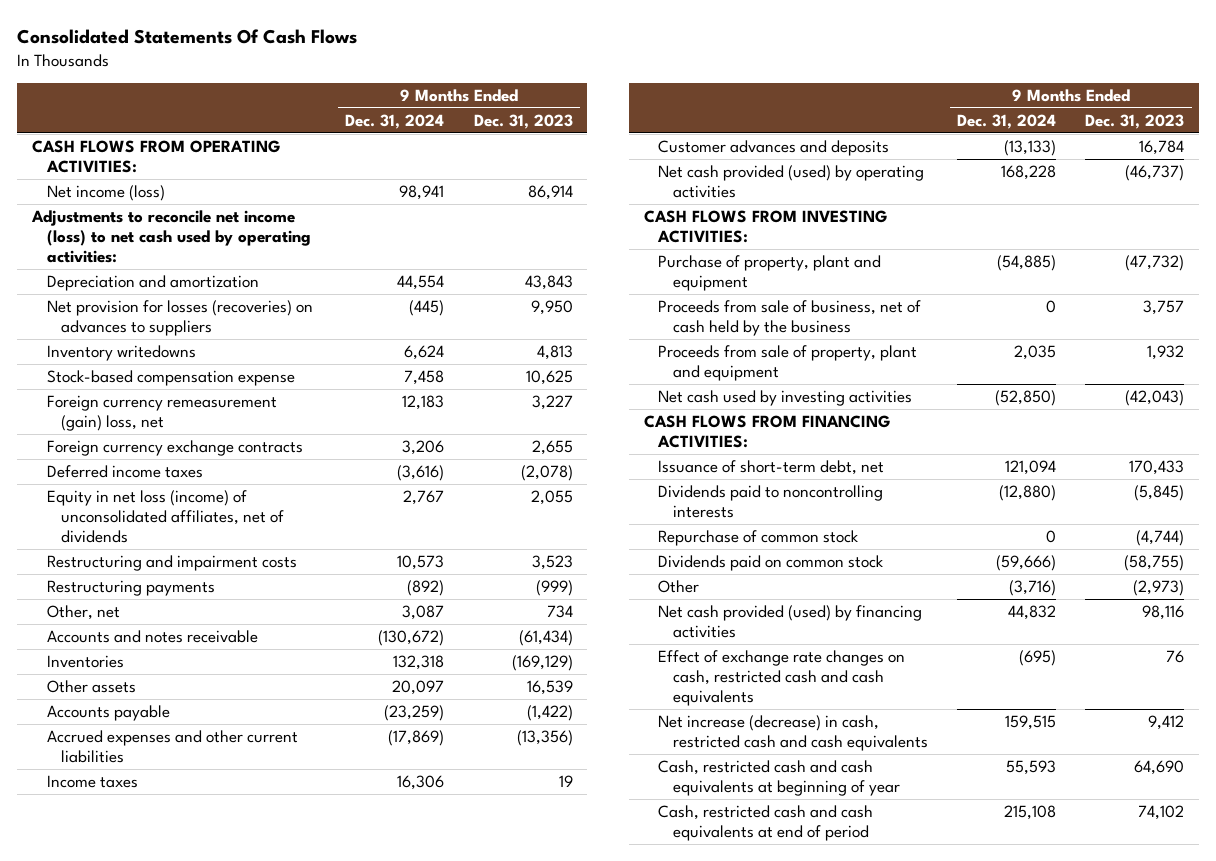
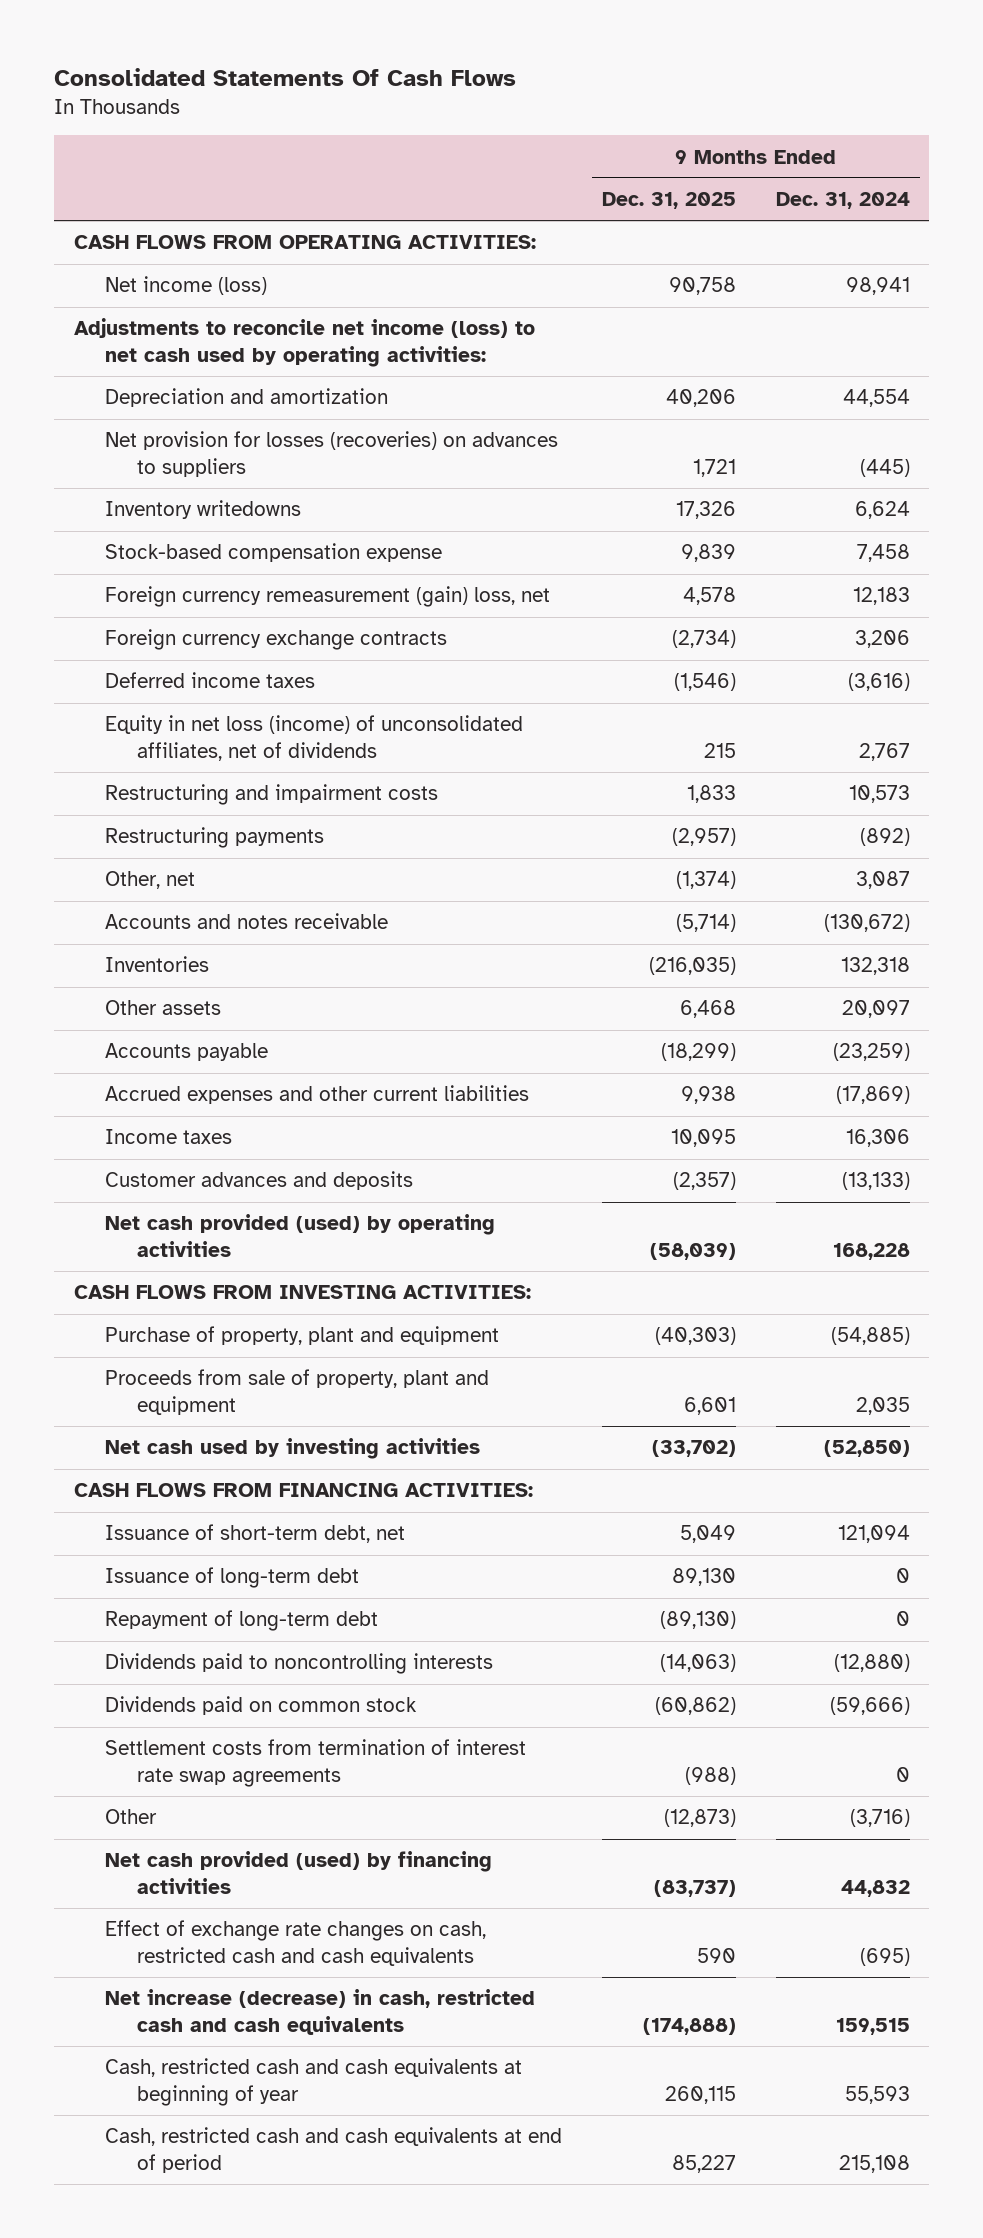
- | 9 Months Ended Dec. 31, 2024 | 9 Months Ended Dec. 31, 2023
+ | 9 Months Ended Dec. 31, 2025 | 9 Months Ended Dec. 31, 2024
- Proceeds from sale of business, net of cash held by the business | 0 | 3,757
+ Issuance of long-term debt | 89,130 | 0
+ Repayment of long-term debt | (89,130) | 0
- Repurchase of common stock | 0 | (4,744)
+ Settlement costs from termination of interest rate swap agreements | (988) | 0

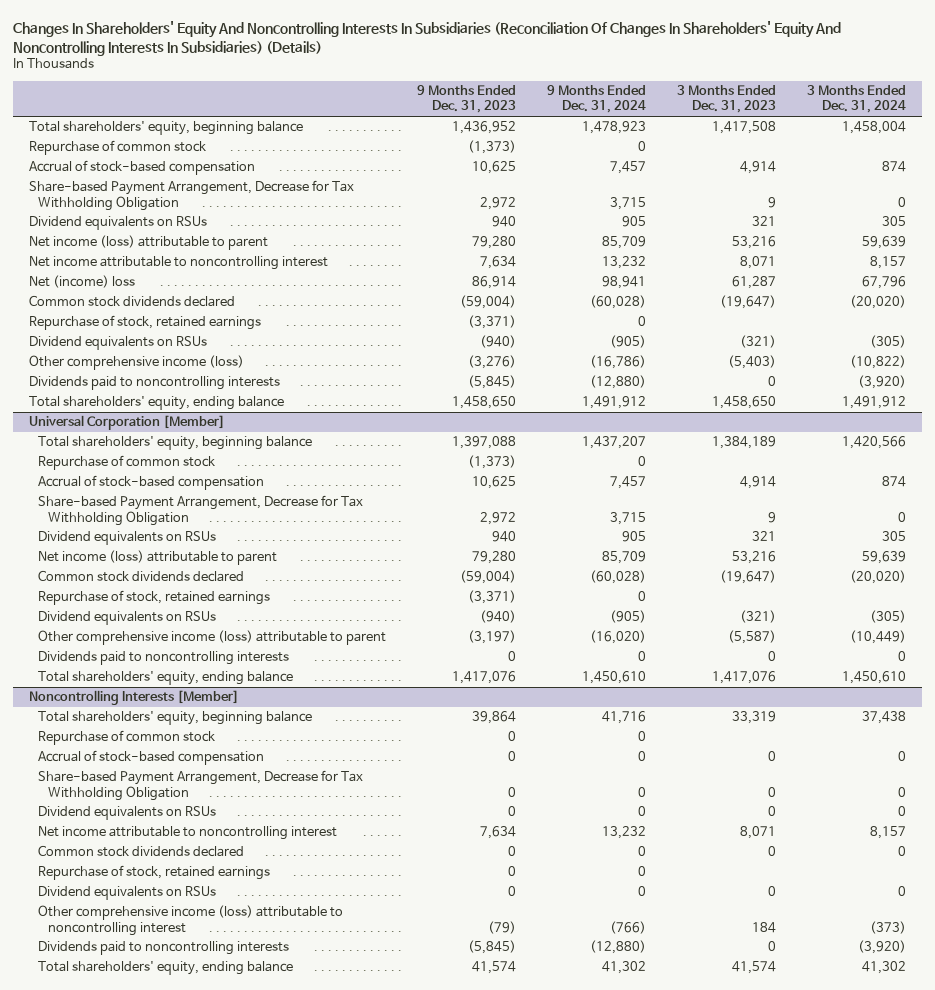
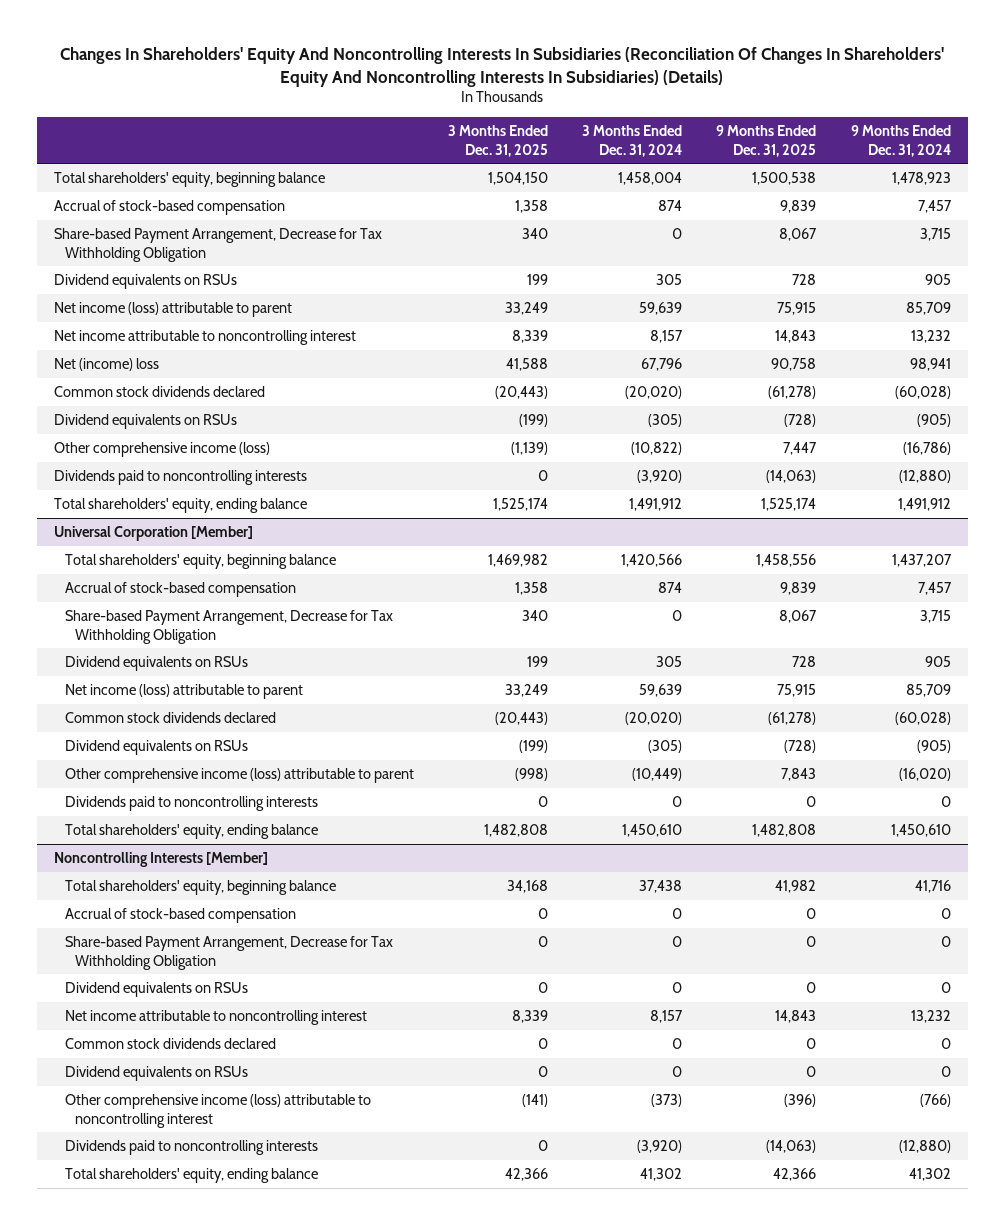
- | 9 Months Ended Dec. 31, 2023 | 9 Months Ended Dec. 31, 2024 | 3 Months Ended Dec. 31, 2023 | 3 Months Ended Dec. 31, 2024
+ | 3 Months Ended Dec. 31, 2025 | 3 Months Ended Dec. 31, 2024 | 9 Months Ended Dec. 31, 2025 | 9 Months Ended Dec. 31, 2024
- Repurchase of common stock | (1,373) | 0 | |
- Repurchase of stock, retained earnings | (3,371) | 0 | |
@ Universal Corporation [Member]
- Repurchase of common stock | (1,373) | 0 | |
- Repurchase of stock, retained earnings | (3,371) | 0 | |
@ Noncontrolling Interests [Member]
- Repurchase of common stock | 0 | 0 | |
- Repurchase of stock, retained earnings | 0 | 0 | |

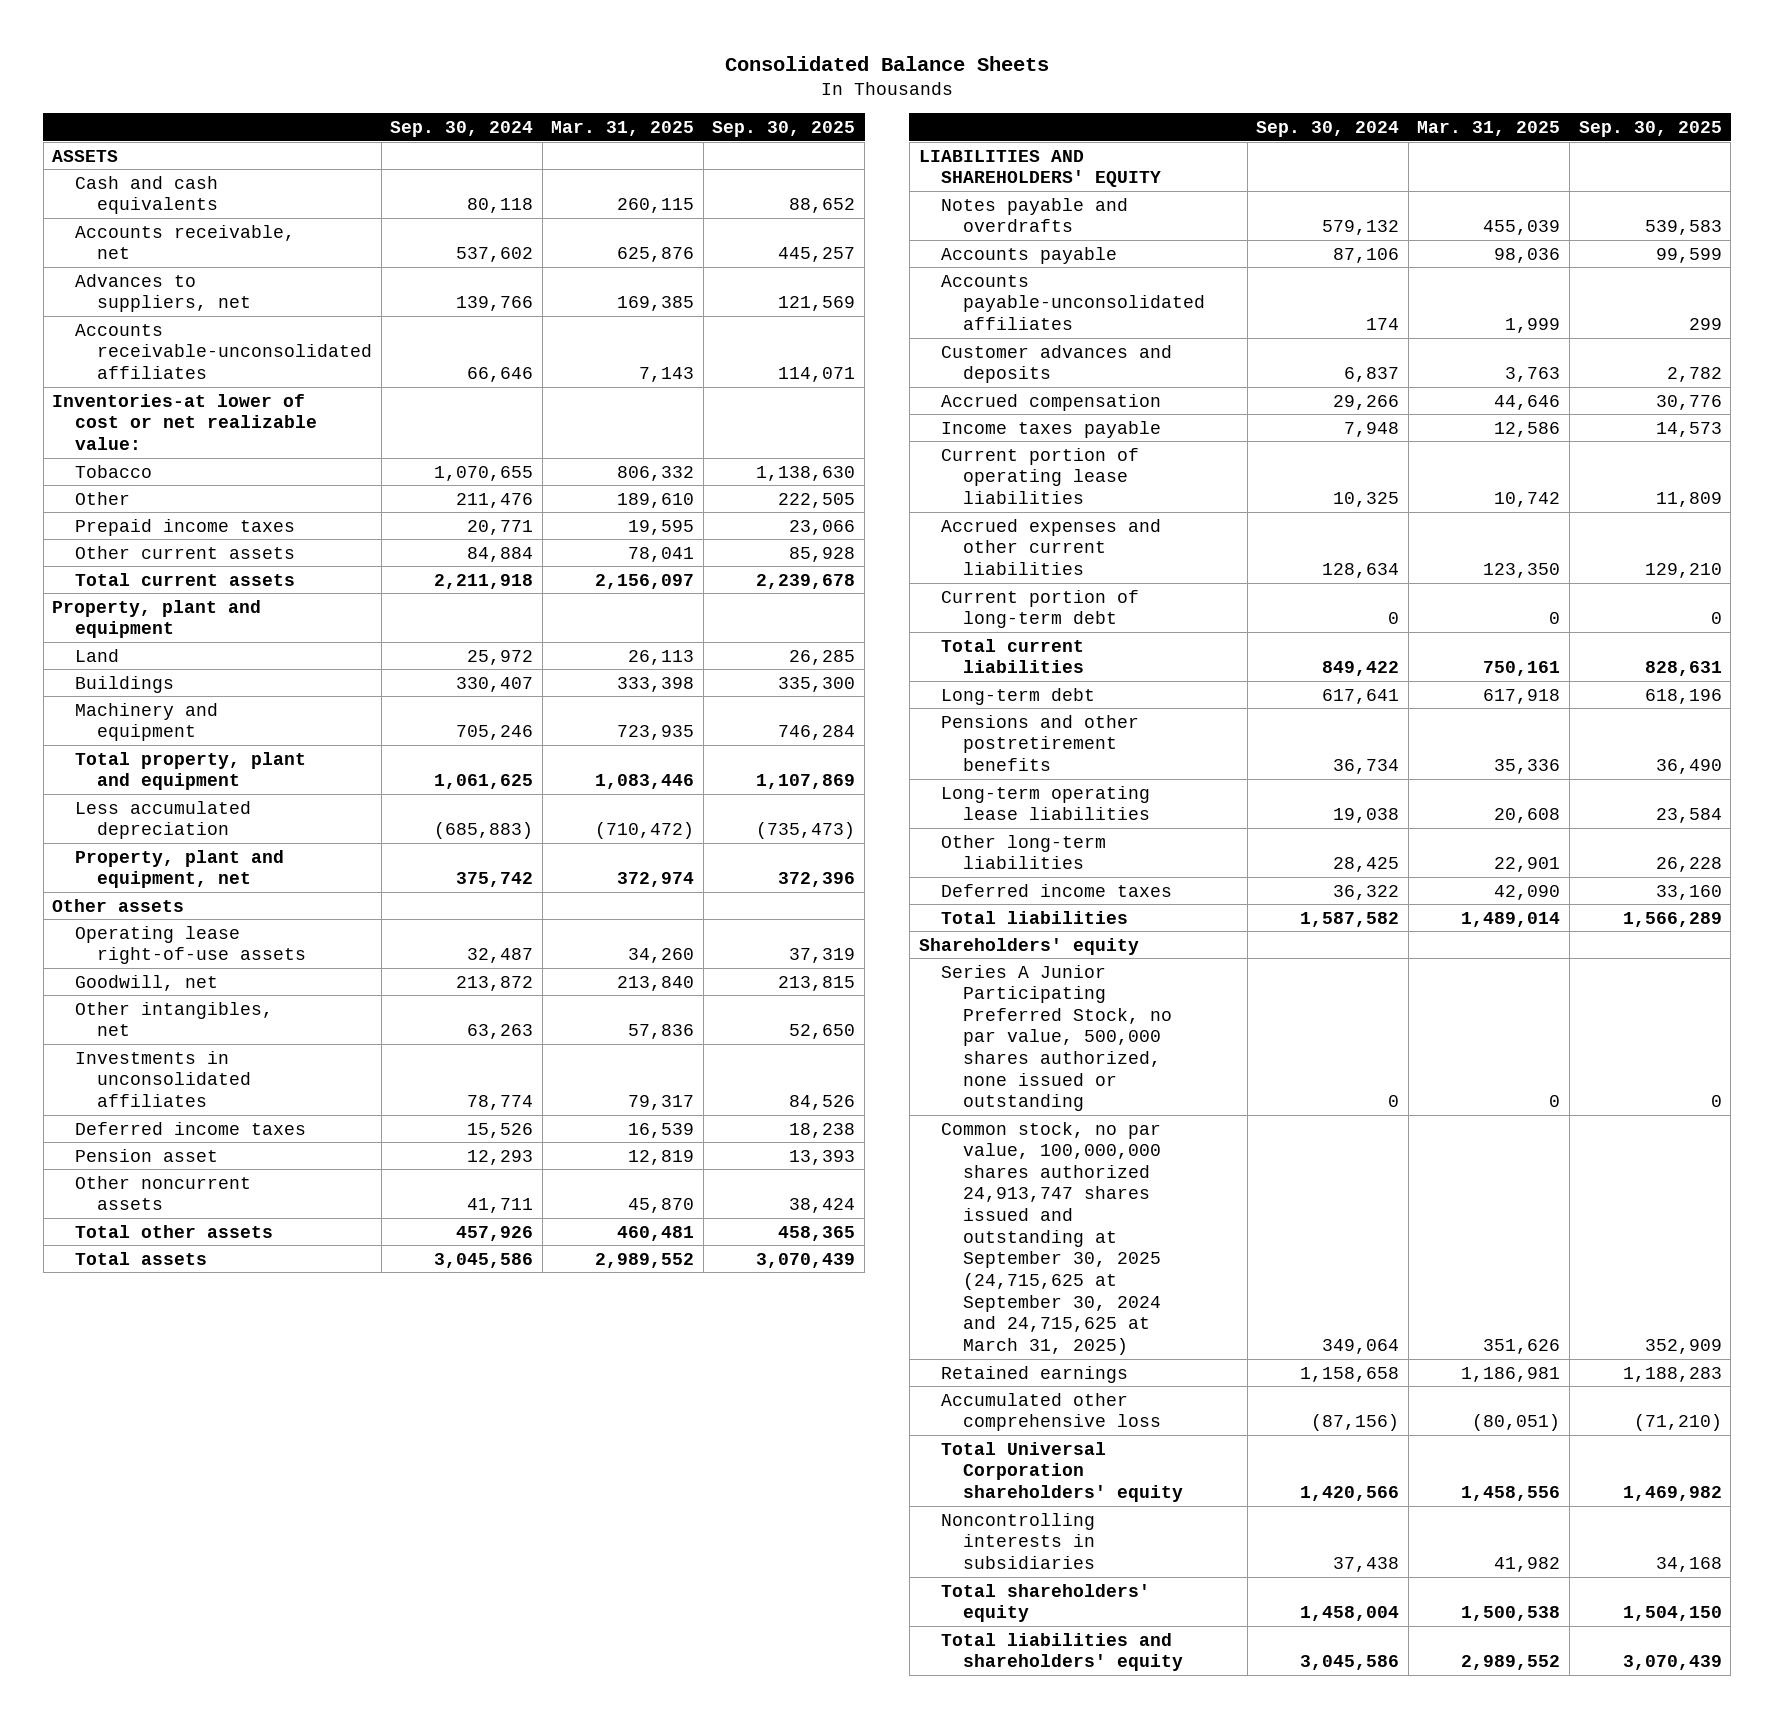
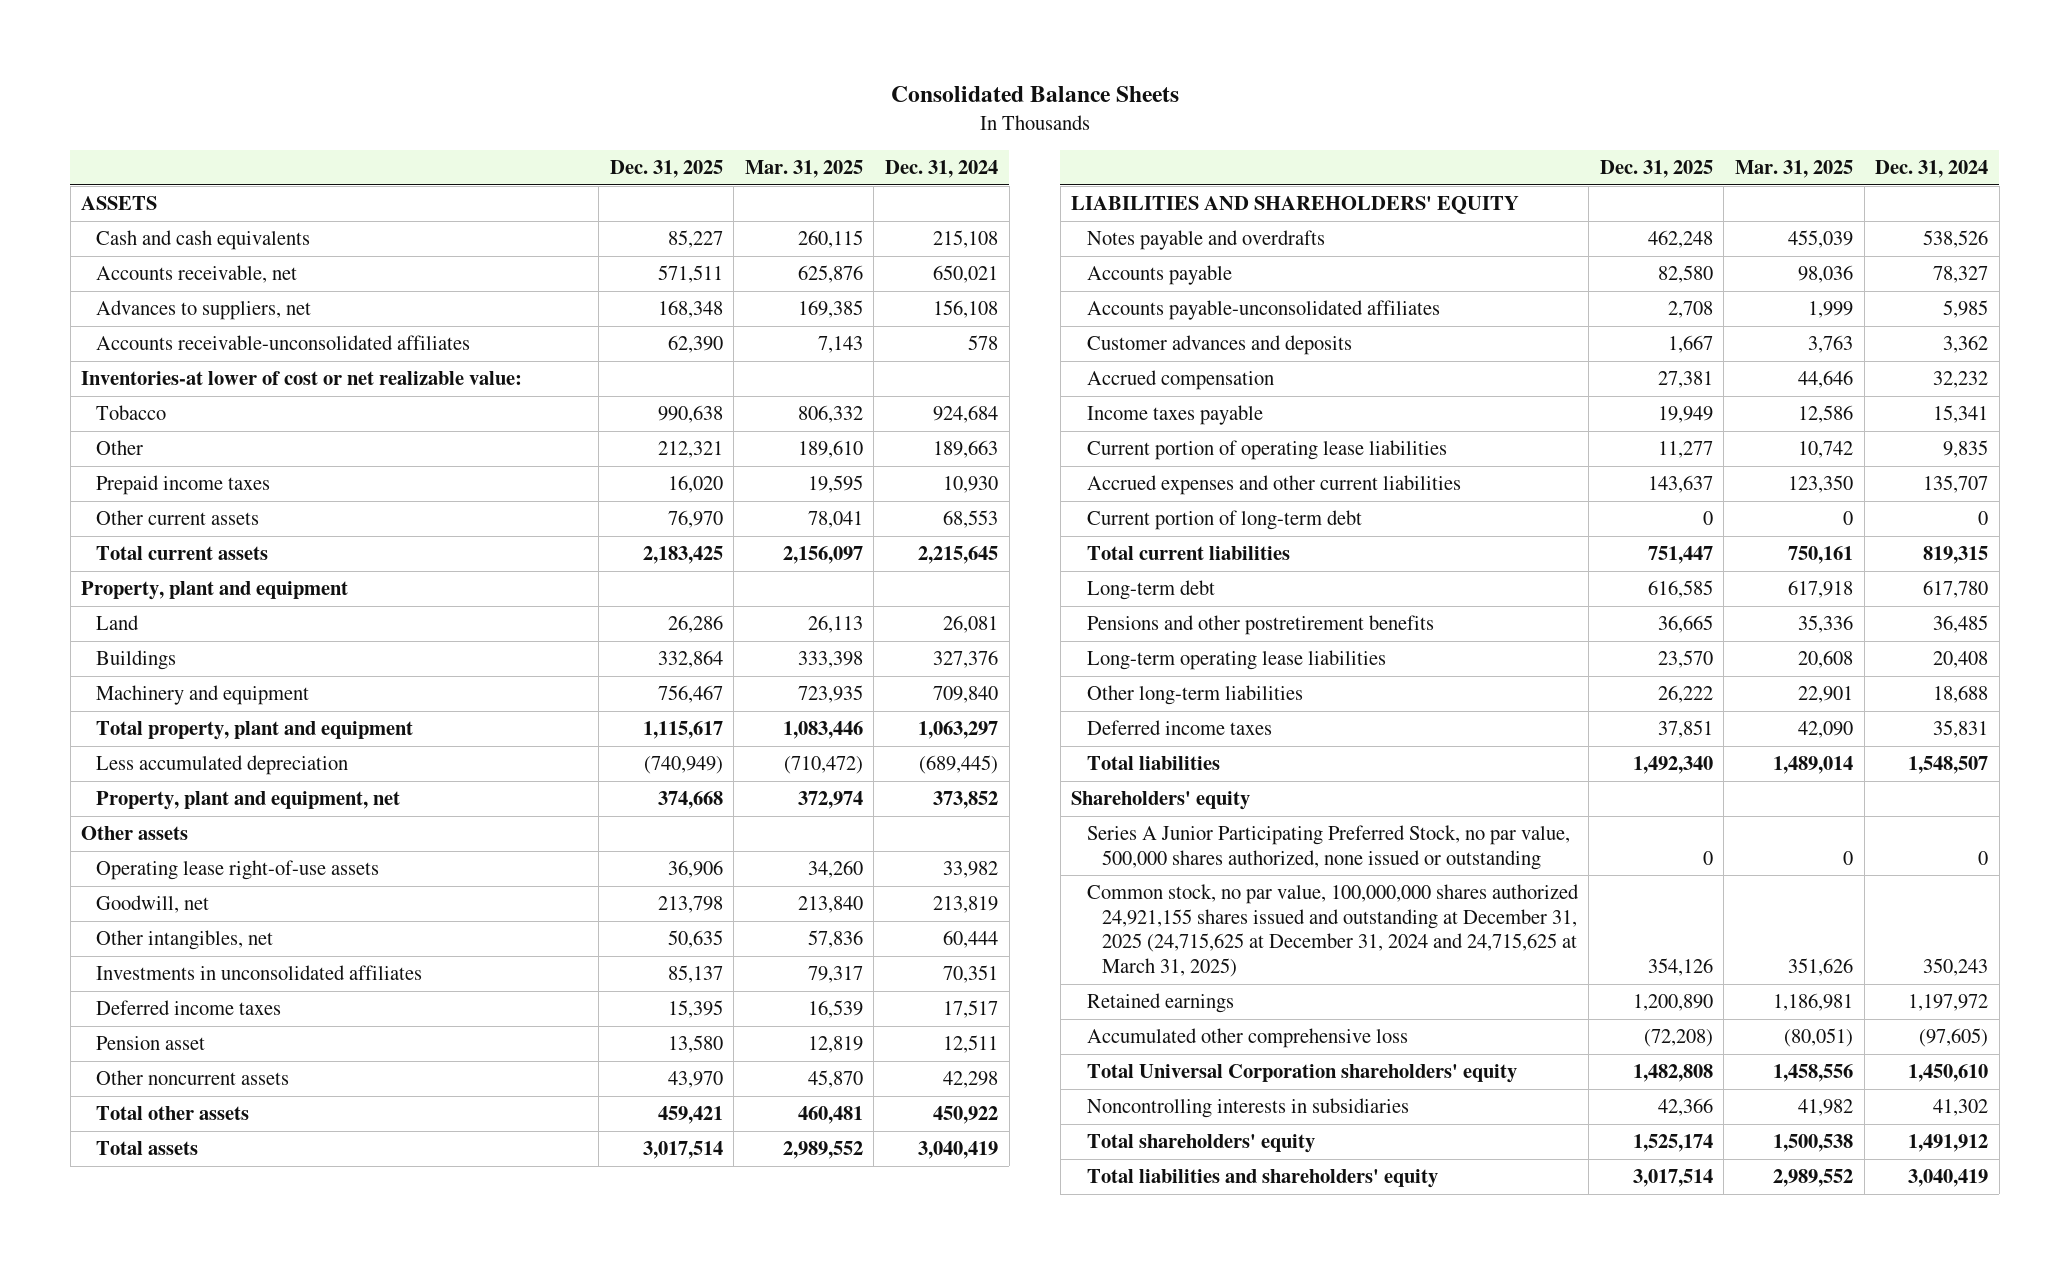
- | Sep. 30, 2024 | Mar. 31, 2025 | Sep. 30, 2025
+ | Dec. 31, 2025 | Mar. 31, 2025 | Dec. 31, 2024
- Common stock, no par value, 100,000,000 shares authorized 24,913,747 shares issued and outstanding at September 30, 2025 (24,715,625 at September 30, 2024 and 24,715,625 at March 31, 2025) | 349,064 | 351,626 | 352,909
+ Common stock, no par value, 100,000,000 shares authorized 24,921,155 shares issued and outstanding at December 31, 2025 (24,715,625 at December 31, 2024 and 24,715,625 at March 31, 2025) | 354,126 | 351,626 | 350,243

